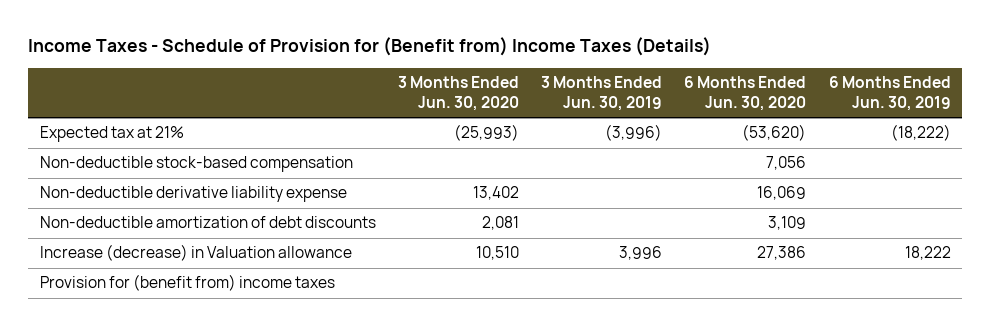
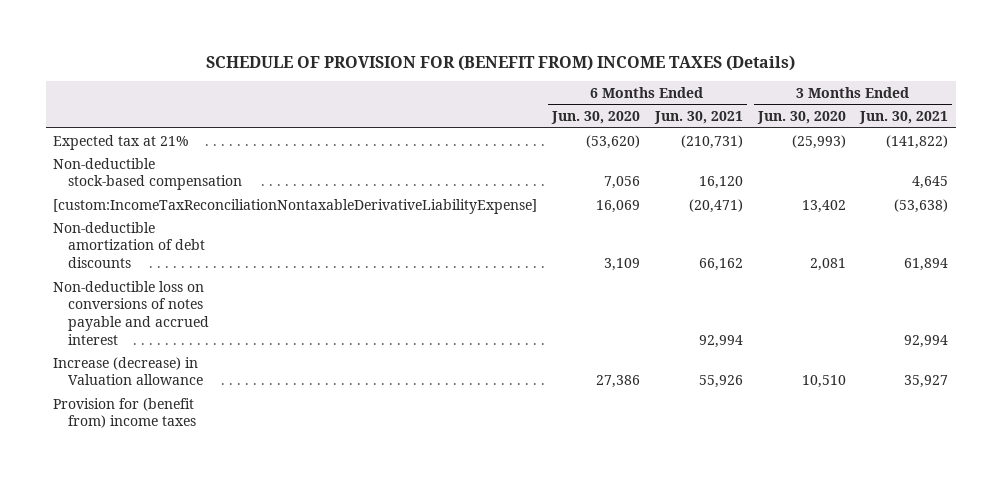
- Income Taxes - Schedule of Provision for (Benefit from) Income Taxes (Details)
+ SCHEDULE OF PROVISION FOR (BENEFIT FROM) INCOME TAXES (Details)
- | 3 Months Ended Jun. 30, 2020 | 3 Months Ended Jun. 30, 2019 | 6 Months Ended Jun. 30, 2020 | 6 Months Ended Jun. 30, 2019
+ | 6 Months Ended Jun. 30, 2020 | 6 Months Ended Jun. 30, 2021 | 3 Months Ended Jun. 30, 2020 | 3 Months Ended Jun. 30, 2021
- Non-deductible derivative liability expense | 13,402 | | 16,069 |
+ [custom:IncomeTaxReconciliationNontaxableDerivativeLiabilityExpense] | 16,069 | (20,471) | 13,402 | (53,638)
+ Non-deductible loss on conversions of notes payable and accrued interest | | 92,994 | | 92,994

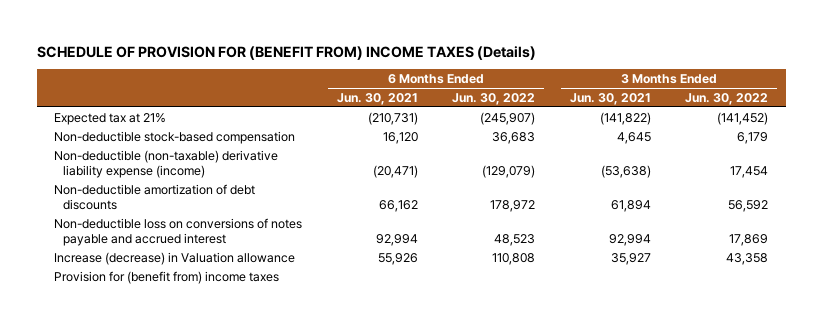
- | 6 Months Ended Jun. 30, 2020 | 6 Months Ended Jun. 30, 2021 | 3 Months Ended Jun. 30, 2020 | 3 Months Ended Jun. 30, 2021
+ | 6 Months Ended Jun. 30, 2021 | 6 Months Ended Jun. 30, 2022 | 3 Months Ended Jun. 30, 2021 | 3 Months Ended Jun. 30, 2022
- [custom:IncomeTaxReconciliationNontaxableDerivativeLiabilityExpense] | 16,069 | (20,471) | 13,402 | (53,638)
+ Non-deductible (non-taxable) derivative liability expense (income) | (20,471) | (129,079) | (53,638) | 17,454

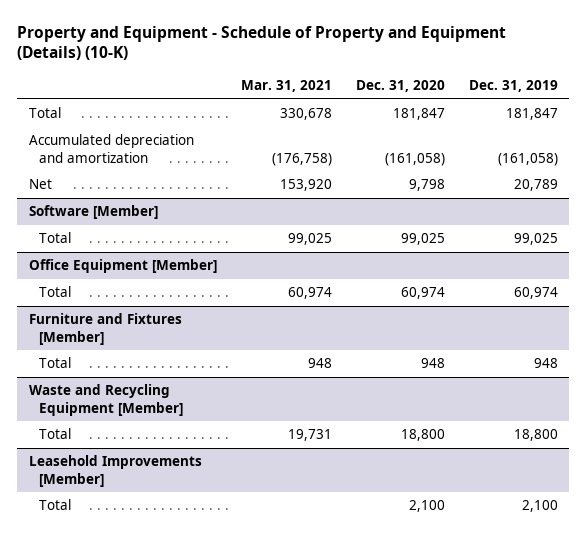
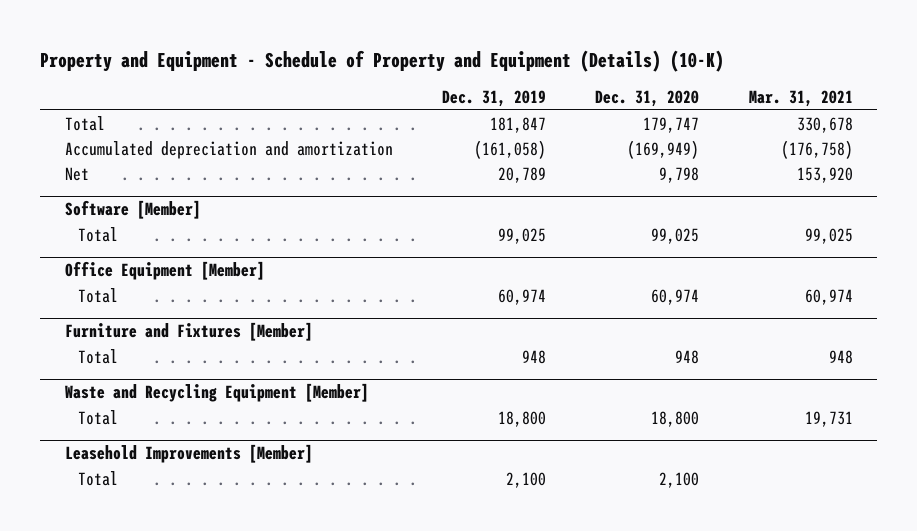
- | Mar. 31, 2021 | Dec. 31, 2020 | Dec. 31, 2019
+ | Dec. 31, 2019 | Dec. 31, 2020 | Mar. 31, 2021
- Total | 330,678 | 181,847 | 181,847
- Accumulated depreciation and amortization | (176,758) | (161,058) | (161,058)
+ Total | 181,847 | 179,747 | 330,678
+ Accumulated depreciation and amortization | (161,058) | (169,949) | (176,758)

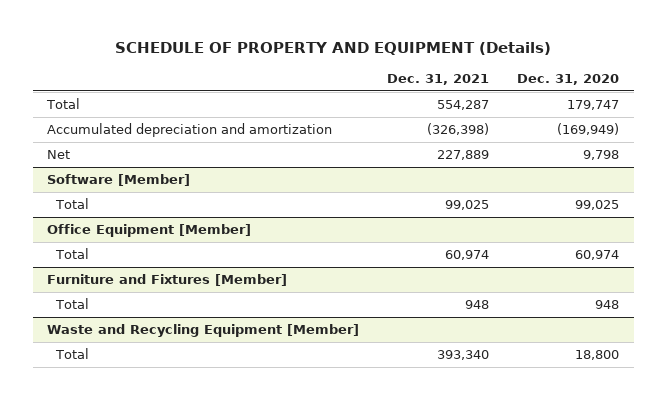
- Property and Equipment - Schedule of Property and Equipment (Details) (10-K)
+ SCHEDULE OF PROPERTY AND EQUIPMENT (Details)
- | Dec. 31, 2019 | Dec. 31, 2020 | Mar. 31, 2021
+ | Dec. 31, 2021 | Dec. 31, 2020
- Leasehold Improvements [Member]
- Total | 2,100 | 2,100 |

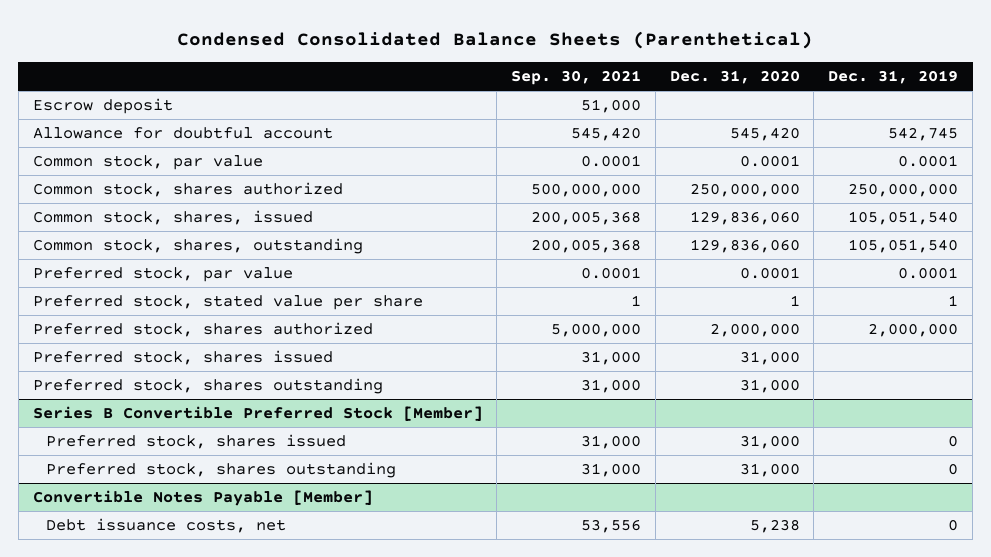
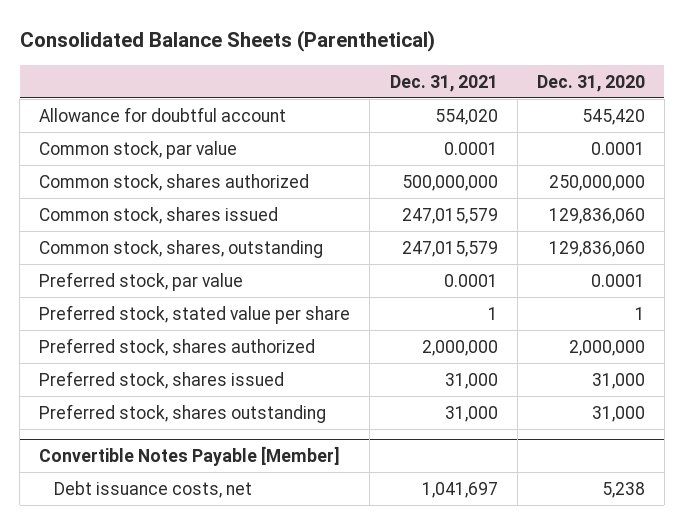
- Condensed Consolidated Balance Sheets (Parenthetical)
+ Consolidated Balance Sheets (Parenthetical)
- | Sep. 30, 2021 | Dec. 31, 2020 | Dec. 31, 2019
+ | Dec. 31, 2021 | Dec. 31, 2020
- Escrow deposit | 51,000 | |
- Common stock, shares, issued | 200,005,368 | 129,836,060 | 105,051,540
+ Common stock, shares issued | 247,015,579 | 129,836,060
- Series B Convertible Preferred Stock [Member]
- Preferred stock, shares issued | 31,000 | 31,000 | 0
- Preferred stock, shares outstanding | 31,000 | 31,000 | 0

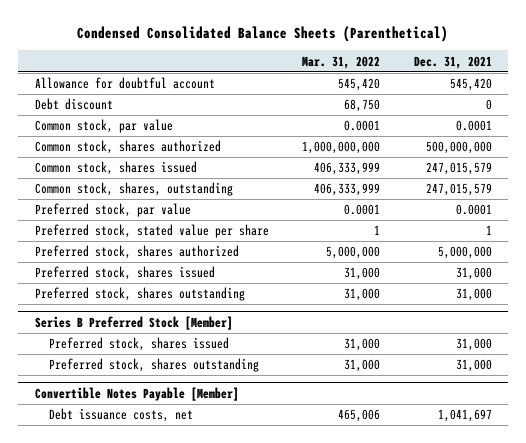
- Consolidated Balance Sheets (Parenthetical)
+ Condensed Consolidated Balance Sheets (Parenthetical)
- | Dec. 31, 2021 | Dec. 31, 2020
+ | Mar. 31, 2022 | Dec. 31, 2021
- Allowance for doubtful account | 554,020 | 545,420
+ Allowance for doubtful account | 545,420 | 545,420
+ Debt discount | 68,750 | 0
- Preferred stock, shares authorized | 2,000,000 | 2,000,000
+ Preferred stock, shares authorized | 5,000,000 | 5,000,000
+ Series B Preferred Stock [Member]
+ Preferred stock, shares issued | 31,000 | 31,000
+ Preferred stock, shares outstanding | 31,000 | 31,000

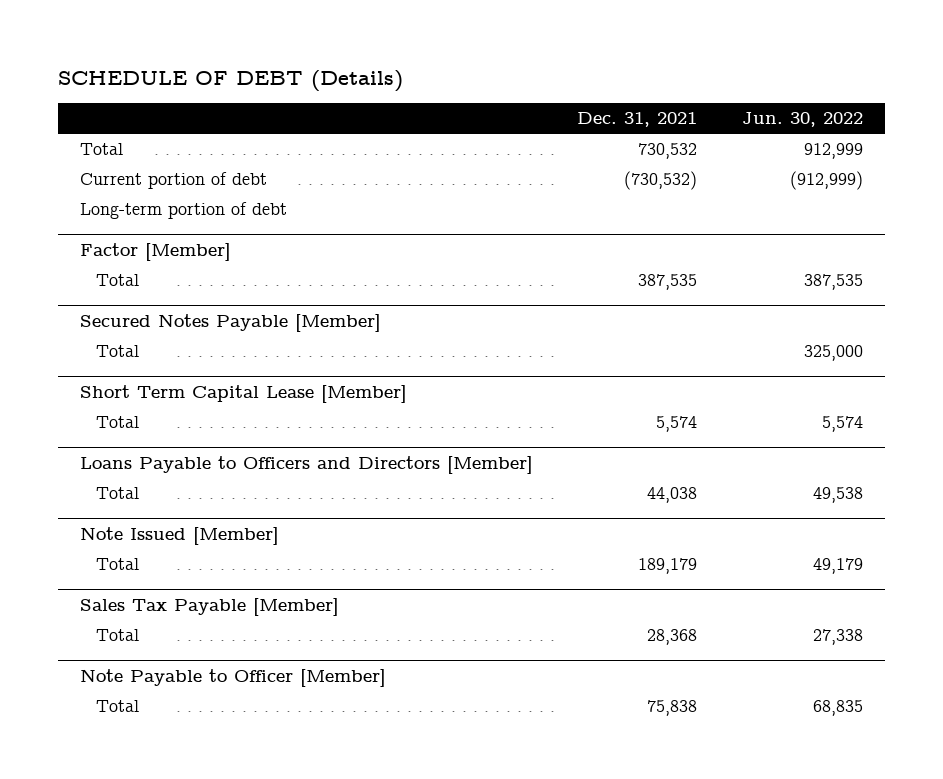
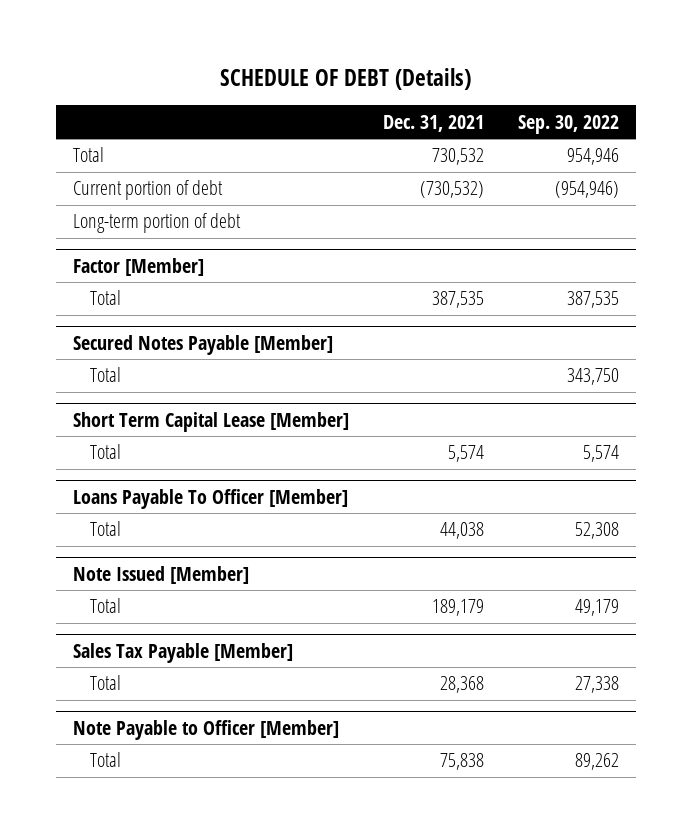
- | Dec. 31, 2021 | Jun. 30, 2022
+ | Dec. 31, 2021 | Sep. 30, 2022
- Loans Payable to Officers and Directors [Member]
+ Loans Payable To Officer [Member]

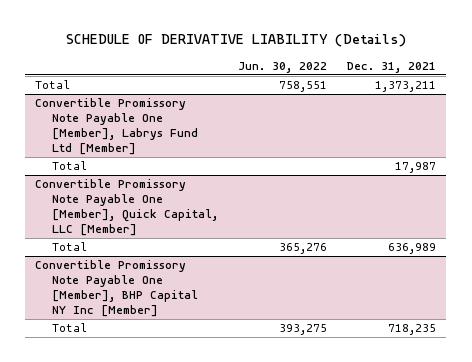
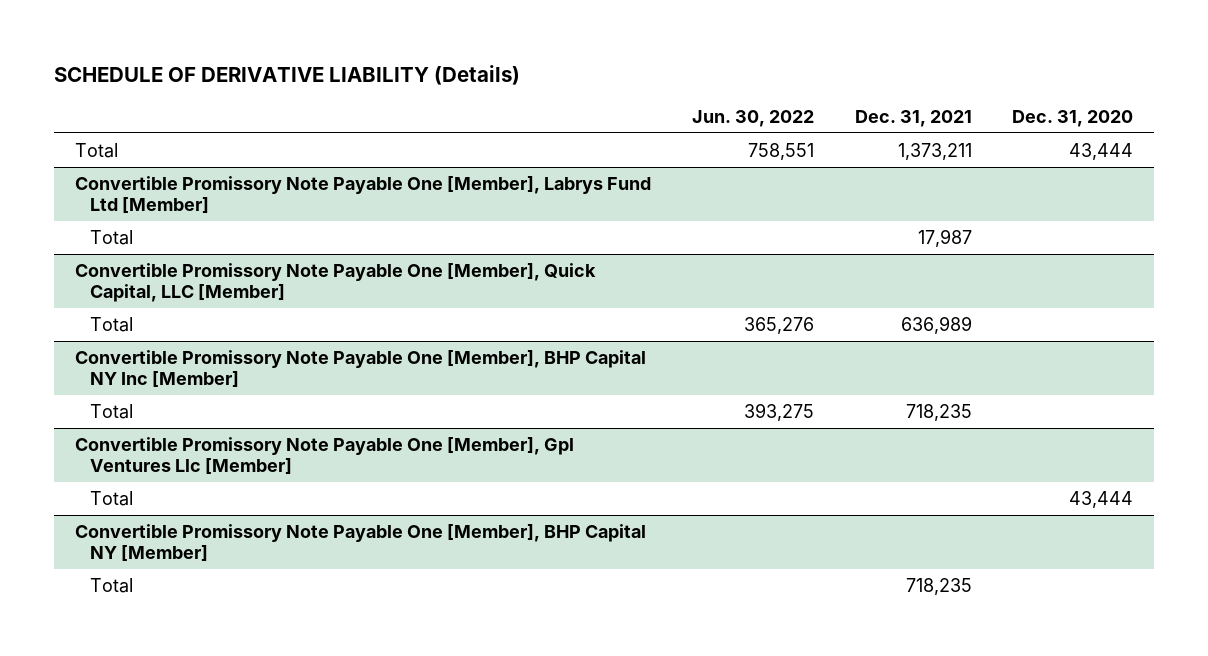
- | Jun. 30, 2022 | Dec. 31, 2021
+ | Jun. 30, 2022 | Dec. 31, 2021 | Dec. 31, 2020
+ Convertible Promissory Note Payable One [Member], Gpl Ventures Llc [Member]
+ Total | | | 43,444
+ Convertible Promissory Note Payable One [Member], BHP Capital NY [Member]
+ Total | | 718,235 |

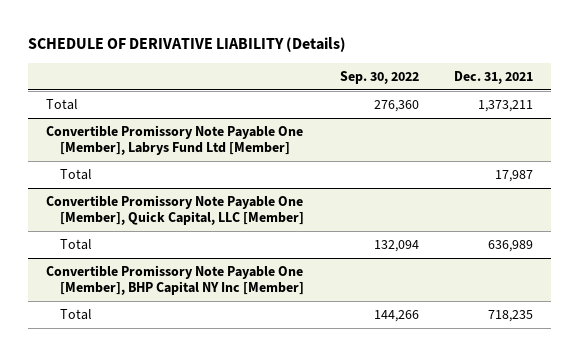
- | Jun. 30, 2022 | Dec. 31, 2021 | Dec. 31, 2020
+ | Sep. 30, 2022 | Dec. 31, 2021
- Convertible Promissory Note Payable One [Member], Gpl Ventures Llc [Member]
- Total | | | 43,444
- Convertible Promissory Note Payable One [Member], BHP Capital NY [Member]
- Total | | 718,235 |

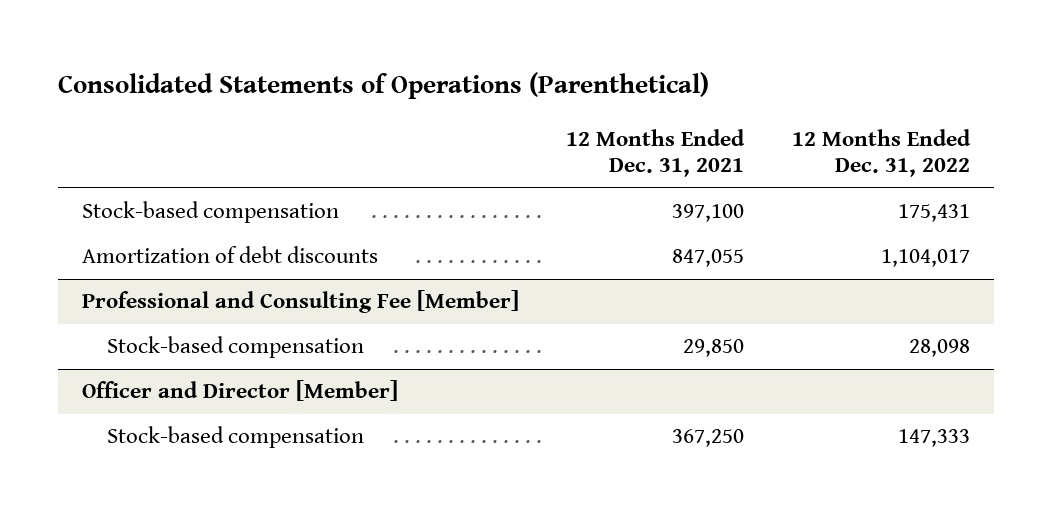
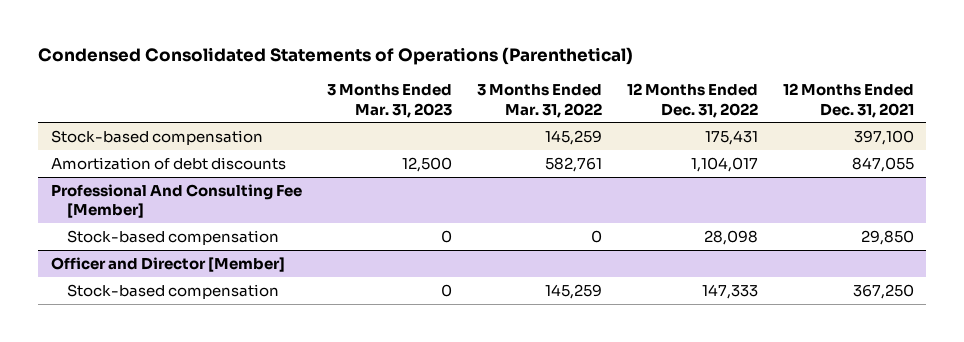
- Consolidated Statements of Operations (Parenthetical)
+ Condensed Consolidated Statements of Operations (Parenthetical)
- | 12 Months Ended Dec. 31, 2021 | 12 Months Ended Dec. 31, 2022
+ | 3 Months Ended Mar. 31, 2023 | 3 Months Ended Mar. 31, 2022 | 12 Months Ended Dec. 31, 2022 | 12 Months Ended Dec. 31, 2021
- Professional and Consulting Fee [Member]
+ Professional And Consulting Fee [Member]

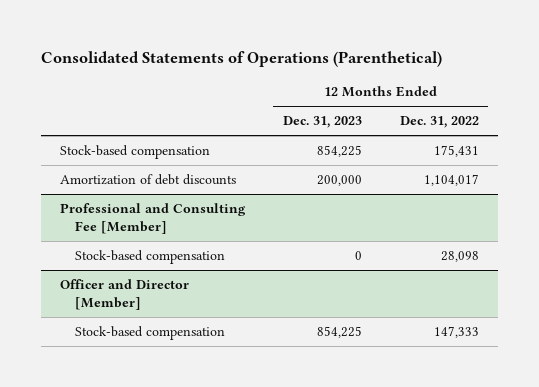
- Condensed Consolidated Statements of Operations (Parenthetical)
+ Consolidated Statements of Operations (Parenthetical)
- | 3 Months Ended Mar. 31, 2023 | 3 Months Ended Mar. 31, 2022 | 12 Months Ended Dec. 31, 2022 | 12 Months Ended Dec. 31, 2021
+ | 12 Months Ended Dec. 31, 2023 | 12 Months Ended Dec. 31, 2022
- Professional And Consulting Fee [Member]
+ Professional and Consulting Fee [Member]

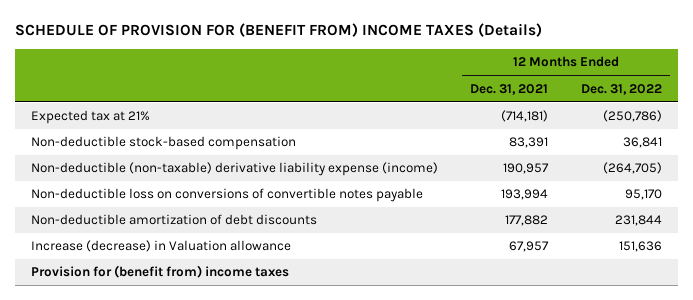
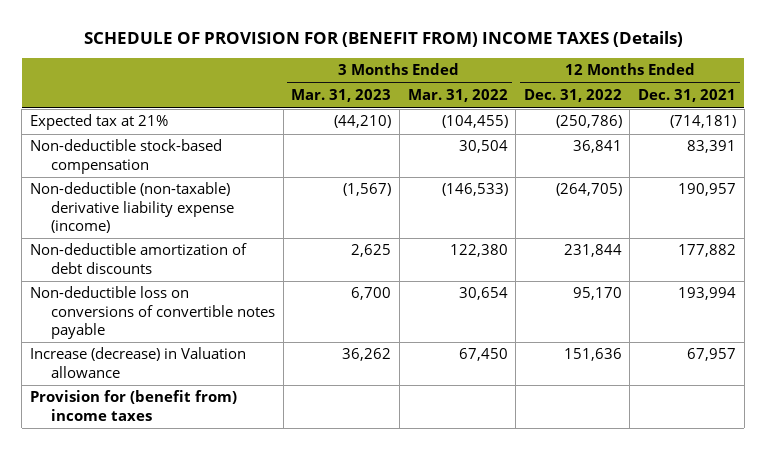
- | 12 Months Ended Dec. 31, 2021 | 12 Months Ended Dec. 31, 2022
+ | 3 Months Ended Mar. 31, 2023 | 3 Months Ended Mar. 31, 2022 | 12 Months Ended Dec. 31, 2022 | 12 Months Ended Dec. 31, 2021
moved down: Non-deductible loss on conversions of convertible notes payable | 6,700 | 30,654 | 95,170 | 193,994

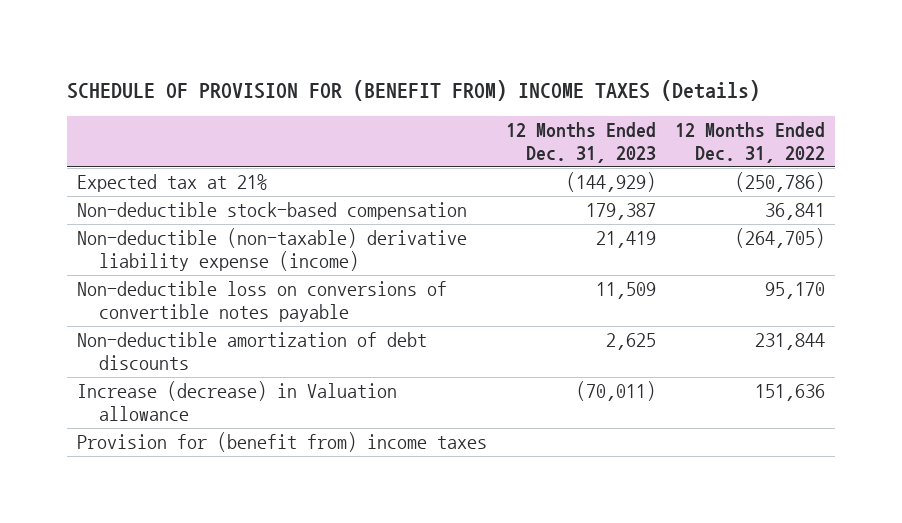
- | 3 Months Ended Mar. 31, 2023 | 3 Months Ended Mar. 31, 2022 | 12 Months Ended Dec. 31, 2022 | 12 Months Ended Dec. 31, 2021
+ | 12 Months Ended Dec. 31, 2023 | 12 Months Ended Dec. 31, 2022
moved down: Non-deductible amortization of debt discounts | 2,625 | 231,844

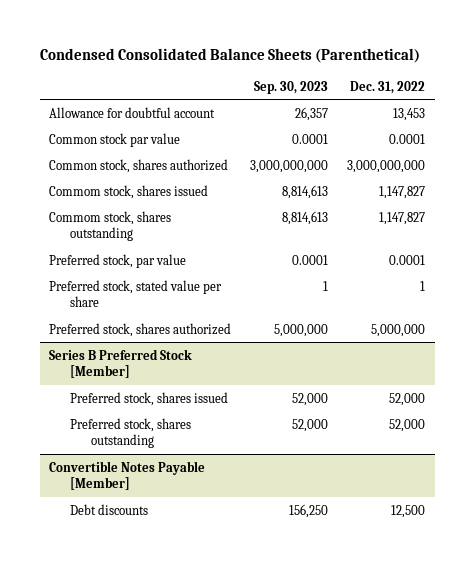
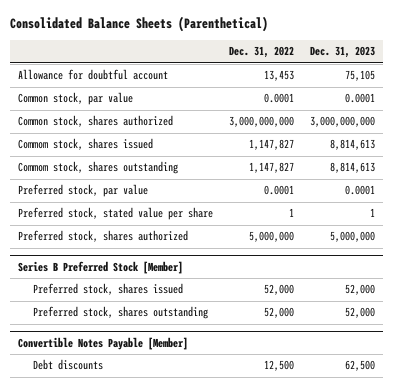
- Condensed Consolidated Balance Sheets (Parenthetical)
+ Consolidated Balance Sheets (Parenthetical)
- | Sep. 30, 2023 | Dec. 31, 2022
+ | Dec. 31, 2022 | Dec. 31, 2023
- Common stock par value | 0.0001 | 0.0001
+ Common stock, par value | 0.0001 | 0.0001

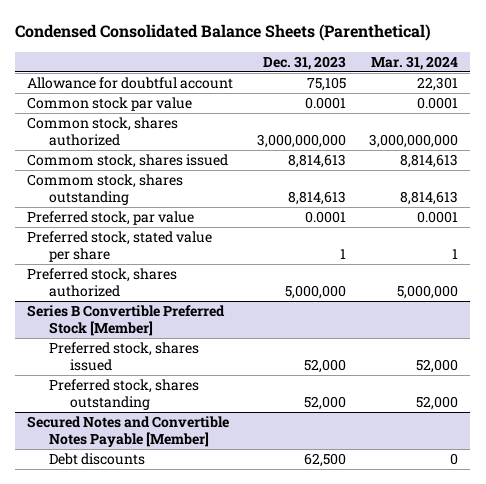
- Consolidated Balance Sheets (Parenthetical)
+ Condensed Consolidated Balance Sheets (Parenthetical)
- | Dec. 31, 2022 | Dec. 31, 2023
+ | Dec. 31, 2023 | Mar. 31, 2024
- Common stock, par value | 0.0001 | 0.0001
+ Common stock par value | 0.0001 | 0.0001
- Series B Preferred Stock [Member]
+ Series B Convertible Preferred Stock [Member]
- Convertible Notes Payable [Member]
+ Secured Notes and Convertible Notes Payable [Member]

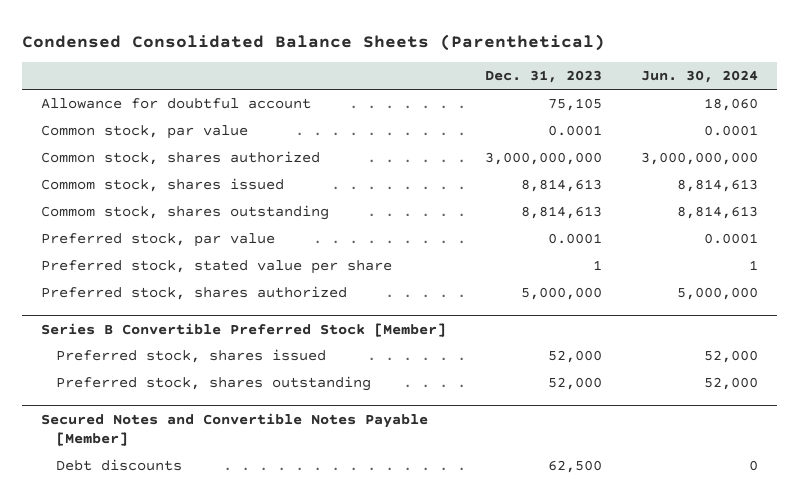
- | Dec. 31, 2023 | Mar. 31, 2024
+ | Dec. 31, 2023 | Jun. 30, 2024
- Common stock par value | 0.0001 | 0.0001
+ Common stock, par value | 0.0001 | 0.0001

